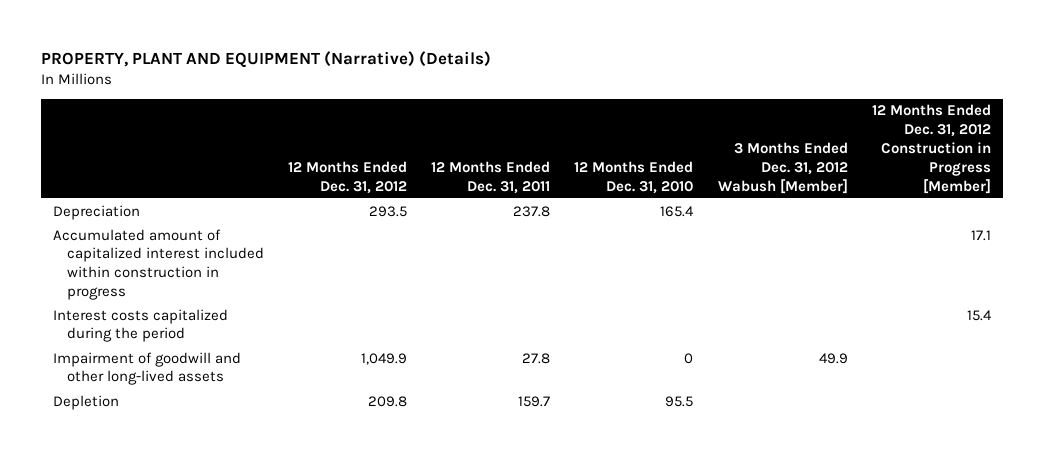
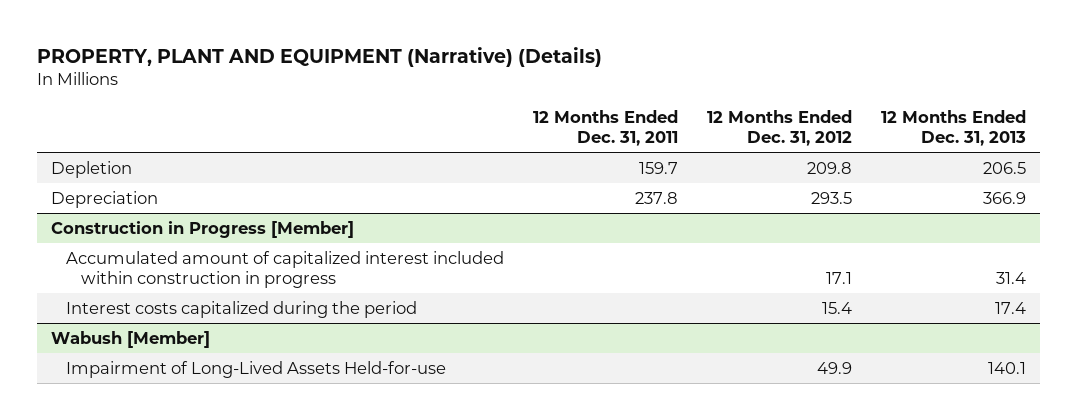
- | 12 Months Ended Dec. 31, 2012 | 12 Months Ended Dec. 31, 2011 | 12 Months Ended Dec. 31, 2010 | 3 Months Ended Dec. 31, 2012 Wabush [Member] | 12 Months Ended Dec. 31, 2012 Construction in Progress [Member]
+ | 12 Months Ended Dec. 31, 2011 | 12 Months Ended Dec. 31, 2012 | 12 Months Ended Dec. 31, 2013
- Accumulated amount of capitalized interest included within construction in progress | | | | | 17.1
- Interest costs capitalized during the period | | | | | 15.4
- Impairment of goodwill and other long-lived assets | 1,049.9 | 27.8 | 0 | 49.9 |
moved down: Depreciation | 237.8 | 293.5 | 366.9
+ Construction in Progress [Member]
+ Accumulated amount of capitalized interest included within construction in progress | | 17.1 | 31.4
+ Interest costs capitalized during the period | | 15.4 | 17.4
+ Wabush [Member]
+ Impairment of Long-Lived Assets Held-for-use | | 49.9 | 140.1

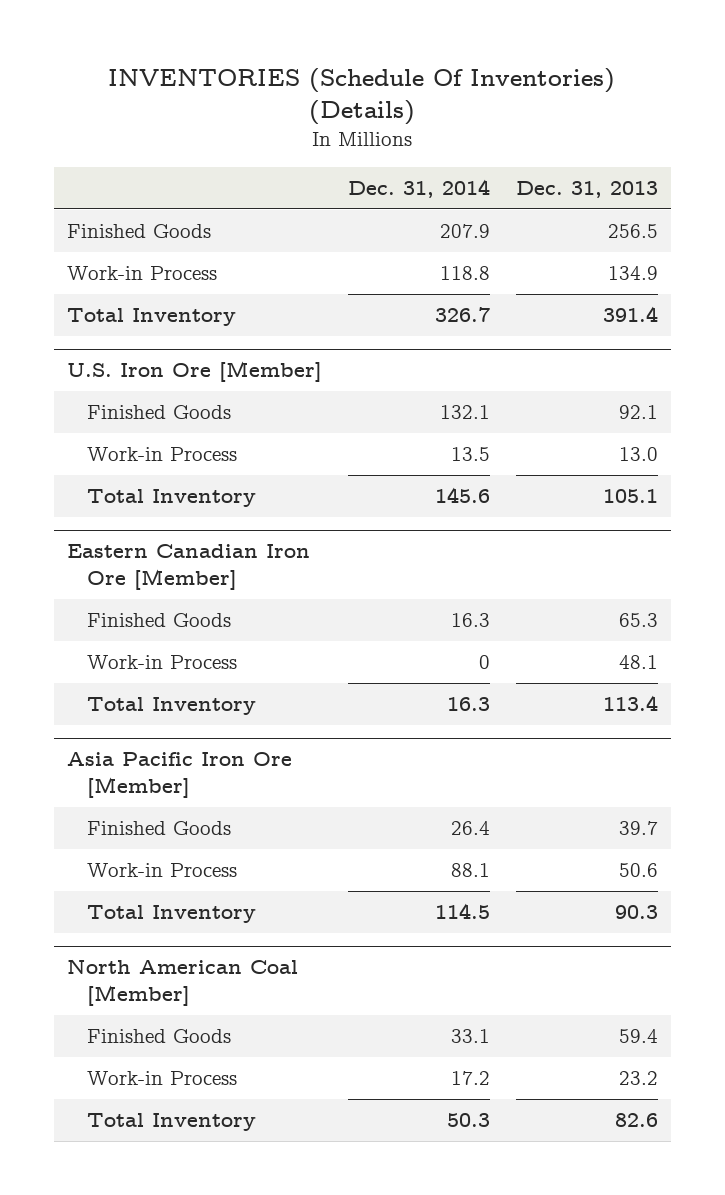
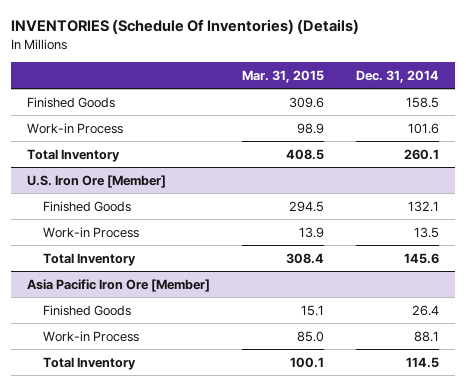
- | Dec. 31, 2014 | Dec. 31, 2013
+ | Mar. 31, 2015 | Dec. 31, 2014
- Finished Goods | 207.9 | 256.5
- Work-in Process | 118.8 | 134.9
- Total Inventory | 326.7 | 391.4
+ Finished Goods | 309.6 | 158.5
+ Work-in Process | 98.9 | 101.6
+ Total Inventory | 408.5 | 260.1
- Eastern Canadian Iron Ore [Member]
- Finished Goods | 16.3 | 65.3
- Work-in Process | 0 | 48.1
- Total Inventory | 16.3 | 113.4
- North American Coal [Member]
- Finished Goods | 33.1 | 59.4
- Work-in Process | 17.2 | 23.2
- Total Inventory | 50.3 | 82.6

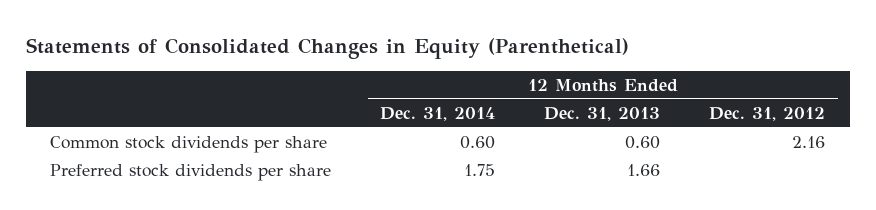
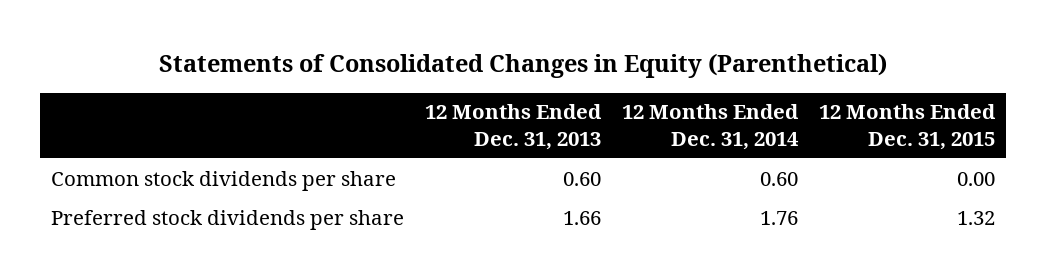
- | 12 Months Ended Dec. 31, 2014 | 12 Months Ended Dec. 31, 2013 | 12 Months Ended Dec. 31, 2012
+ | 12 Months Ended Dec. 31, 2013 | 12 Months Ended Dec. 31, 2014 | 12 Months Ended Dec. 31, 2015
- Preferred stock dividends per share | 1.75 | 1.66 |
+ Preferred stock dividends per share | 1.66 | 1.76 | 1.32

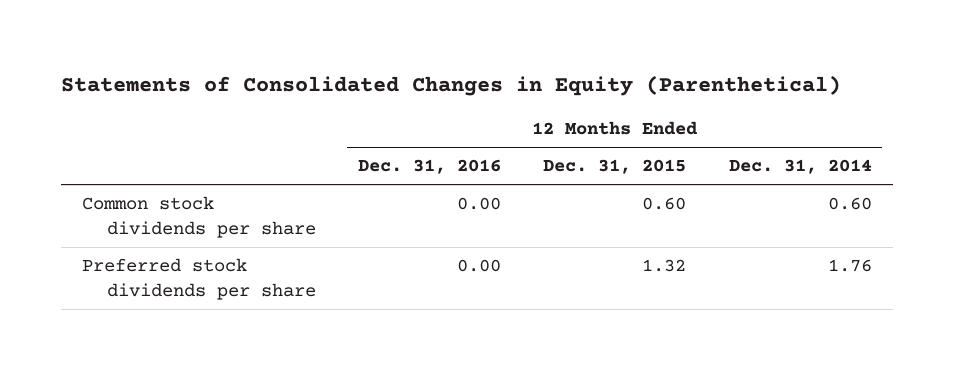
- | 12 Months Ended Dec. 31, 2013 | 12 Months Ended Dec. 31, 2014 | 12 Months Ended Dec. 31, 2015
+ | 12 Months Ended Dec. 31, 2016 | 12 Months Ended Dec. 31, 2015 | 12 Months Ended Dec. 31, 2014
- Common stock dividends per share | 0.60 | 0.60 | 0.00
+ Common stock dividends per share | 0.00 | 0.60 | 0.60

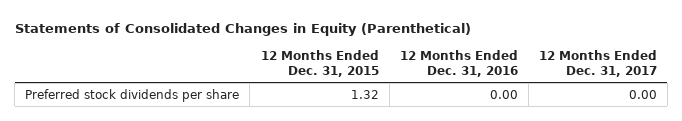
- | 12 Months Ended Dec. 31, 2016 | 12 Months Ended Dec. 31, 2015 | 12 Months Ended Dec. 31, 2014
+ | 12 Months Ended Dec. 31, 2015 | 12 Months Ended Dec. 31, 2016 | 12 Months Ended Dec. 31, 2017
- Common stock dividends per share | 0.00 | 0.60 | 0.60

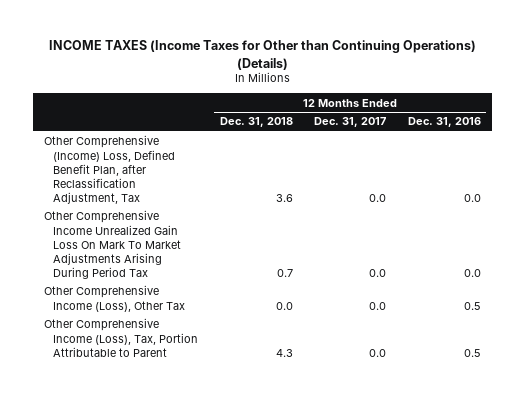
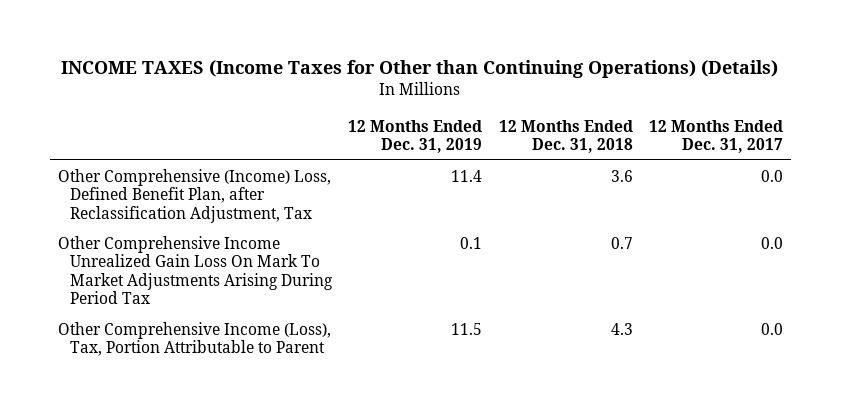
- | 12 Months Ended Dec. 31, 2018 | 12 Months Ended Dec. 31, 2017 | 12 Months Ended Dec. 31, 2016
+ | 12 Months Ended Dec. 31, 2019 | 12 Months Ended Dec. 31, 2018 | 12 Months Ended Dec. 31, 2017
- Other Comprehensive Income (Loss), Other Tax | 0.0 | 0.0 | 0.5

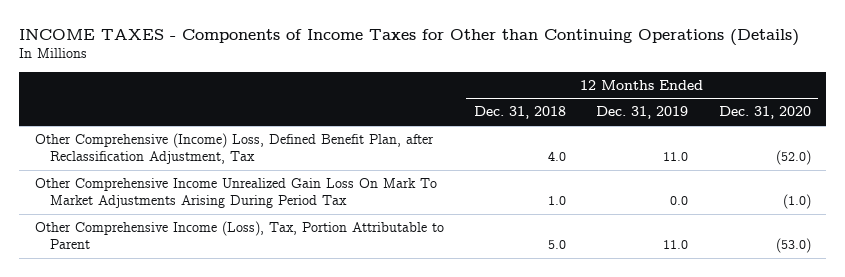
- INCOME TAXES (Income Taxes for Other than Continuing Operations) (Details)
+ INCOME TAXES - Components of Income Taxes for Other than Continuing Operations (Details)
- | 12 Months Ended Dec. 31, 2019 | 12 Months Ended Dec. 31, 2018 | 12 Months Ended Dec. 31, 2017
+ | 12 Months Ended Dec. 31, 2018 | 12 Months Ended Dec. 31, 2019 | 12 Months Ended Dec. 31, 2020
- Other Comprehensive (Income) Loss, Defined Benefit Plan, after Reclassification Adjustment, Tax | 11.4 | 3.6 | 0.0
- Other Comprehensive Income Unrealized Gain Loss On Mark To Market Adjustments Arising During Period Tax | 0.1 | 0.7 | 0.0
- Other Comprehensive Income (Loss), Tax, Portion Attributable to Parent | 11.5 | 4.3 | 0.0
+ Other Comprehensive (Income) Loss, Defined Benefit Plan, after Reclassification Adjustment, Tax | 4.0 | 11.0 | (52.0)
+ Other Comprehensive Income Unrealized Gain Loss On Mark To Market Adjustments Arising During Period Tax | 1.0 | 0.0 | (1.0)
+ Other Comprehensive Income (Loss), Tax, Portion Attributable to Parent | 5.0 | 11.0 | (53.0)

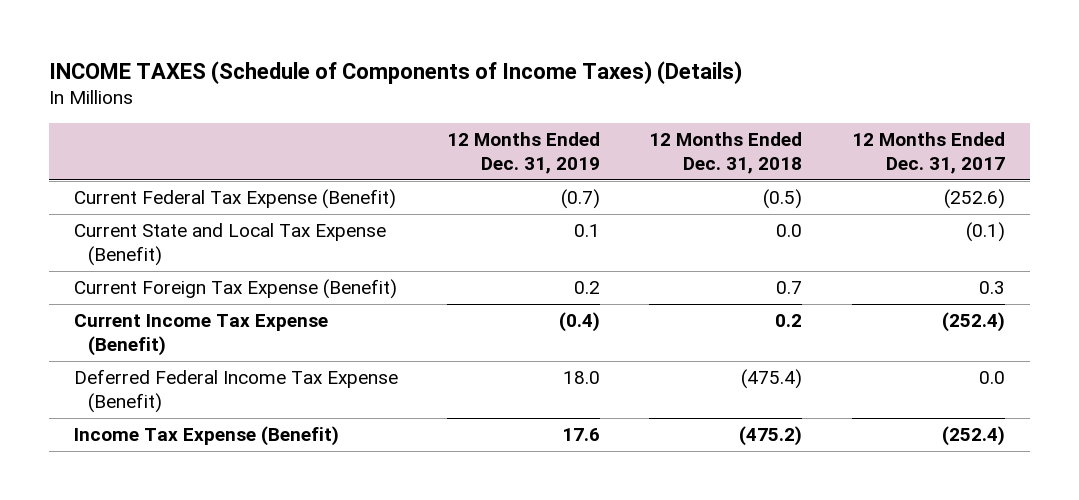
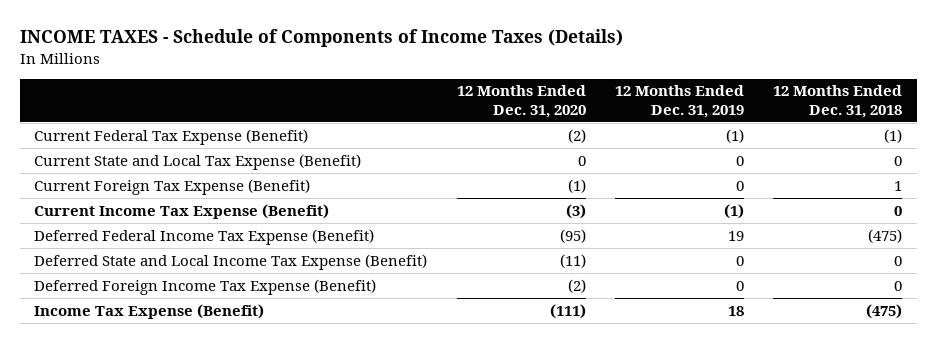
- INCOME TAXES (Schedule of Components of Income Taxes) (Details)
+ INCOME TAXES - Schedule of Components of Income Taxes (Details)
- | 12 Months Ended Dec. 31, 2019 | 12 Months Ended Dec. 31, 2018 | 12 Months Ended Dec. 31, 2017
+ | 12 Months Ended Dec. 31, 2020 | 12 Months Ended Dec. 31, 2019 | 12 Months Ended Dec. 31, 2018
- Current Federal Tax Expense (Benefit) | (0.7) | (0.5) | (252.6)
- Current State and Local Tax Expense (Benefit) | 0.1 | 0.0 | (0.1)
- Current Foreign Tax Expense (Benefit) | 0.2 | 0.7 | 0.3
- Current Income Tax Expense (Benefit) | (0.4) | 0.2 | (252.4)
- Deferred Federal Income Tax Expense (Benefit) | 18.0 | (475.4) | 0.0
- Income Tax Expense (Benefit) | 17.6 | (475.2) | (252.4)
+ Current Federal Tax Expense (Benefit) | (2) | (1) | (1)
+ Current State and Local Tax Expense (Benefit) | 0 | 0 | 0
+ Current Foreign Tax Expense (Benefit) | (1) | 0 | 1
+ Current Income Tax Expense (Benefit) | (3) | (1) | 0
+ Deferred Federal Income Tax Expense (Benefit) | (95) | 19 | (475)
+ Deferred State and Local Income Tax Expense (Benefit) | (11) | 0 | 0
+ Deferred Foreign Income Tax Expense (Benefit) | (2) | 0 | 0
+ Income Tax Expense (Benefit) | (111) | 18 | (475)

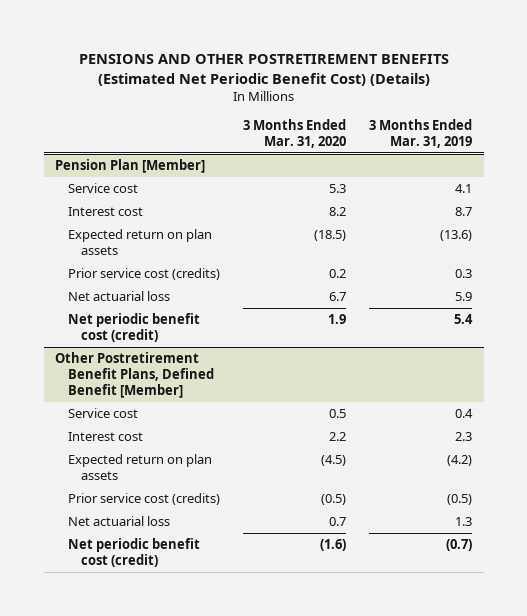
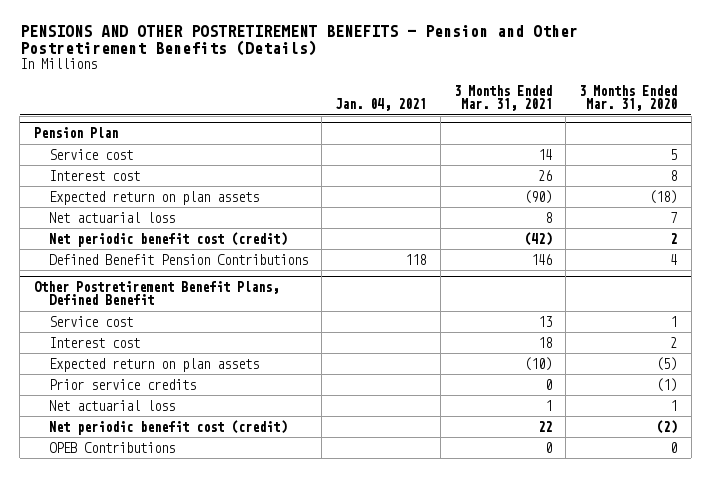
- PENSIONS AND OTHER POSTRETIREMENT BENEFITS (Estimated Net Periodic Benefit Cost) (Details)
+ PENSIONS AND OTHER POSTRETIREMENT BENEFITS - Pension and Other Postretirement Benefits (Details)
- | 3 Months Ended Mar. 31, 2020 | 3 Months Ended Mar. 31, 2019
+ | Jan. 04, 2021 | 3 Months Ended Mar. 31, 2021 | 3 Months Ended Mar. 31, 2020
- Pension Plan [Member]
- Service cost | 5.3 | 4.1
- Interest cost | 8.2 | 8.7
- Expected return on plan assets | (18.5) | (13.6)
- Prior service cost (credits) | 0.2 | 0.3
- Net actuarial loss | 6.7 | 5.9
- Net periodic benefit cost (credit) | 1.9 | 5.4
- Other Postretirement Benefit Plans, Defined Benefit [Member]
- Service cost | 0.5 | 0.4
- Interest cost | 2.2 | 2.3
- Expected return on plan assets | (4.5) | (4.2)
- Prior service cost (credits) | (0.5) | (0.5)
- Net actuarial loss | 0.7 | 1.3
- Net periodic benefit cost (credit) | (1.6) | (0.7)
+ Pension Plan
+ Service cost | | 14 | 5
+ Interest cost | | 26 | 8
+ Expected return on plan assets | | (90) | (18)
+ Net actuarial loss | | 8 | 7
+ Net periodic benefit cost (credit) | | (42) | 2
+ Defined Benefit Pension Contributions | 118 | 146 | 4
+ Other Postretirement Benefit Plans, Defined Benefit
+ Service cost | | 13 | 1
+ Interest cost | | 18 | 2
+ Expected return on plan assets | | (10) | (5)
+ Prior service credits | | 0 | (1)
+ Net actuarial loss | | 1 | 1
+ Net periodic benefit cost (credit) | | 22 | (2)
+ OPEB Contributions | | 0 | 0

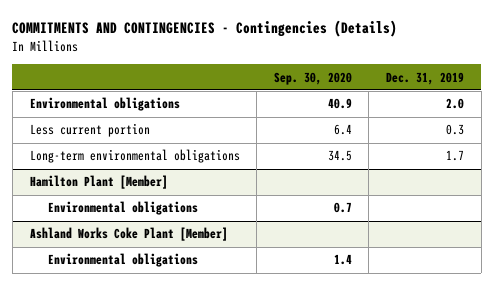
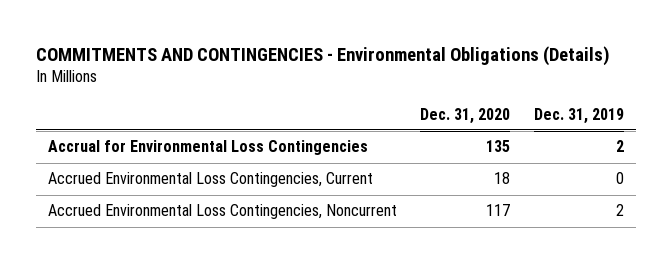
- COMMITMENTS AND CONTINGENCIES - Contingencies (Details)
+ COMMITMENTS AND CONTINGENCIES - Environmental Obligations (Details)
- | Sep. 30, 2020 | Dec. 31, 2019
+ | Dec. 31, 2020 | Dec. 31, 2019
- Environmental obligations | 40.9 | 2.0
- Less current portion | 6.4 | 0.3
- Long-term environmental obligations | 34.5 | 1.7
- Hamilton Plant [Member]
- Environmental obligations | 0.7 |
- Ashland Works Coke Plant [Member]
- Environmental obligations | 1.4 |
+ Accrual for Environmental Loss Contingencies | 135 | 2
+ Accrued Environmental Loss Contingencies, Current | 18 | 0
+ Accrued Environmental Loss Contingencies, Noncurrent | 117 | 2

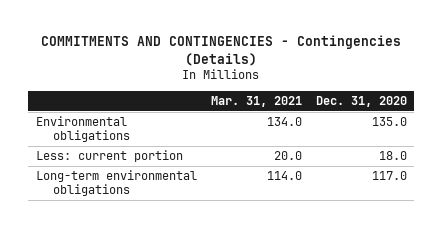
- COMMITMENTS AND CONTINGENCIES - Environmental Obligations (Details)
+ COMMITMENTS AND CONTINGENCIES - Contingencies (Details)
- | Dec. 31, 2020 | Dec. 31, 2019
+ | Mar. 31, 2021 | Dec. 31, 2020
- Accrual for Environmental Loss Contingencies | 135 | 2
- Accrued Environmental Loss Contingencies, Current | 18 | 0
- Accrued Environmental Loss Contingencies, Noncurrent | 117 | 2
+ Environmental obligations | 134.0 | 135.0
+ Less: current portion | 20.0 | 18.0
+ Long-term environmental obligations | 114.0 | 117.0

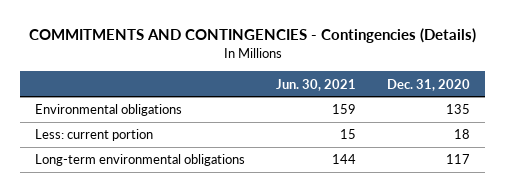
- | Mar. 31, 2021 | Dec. 31, 2020
+ | Jun. 30, 2021 | Dec. 31, 2020
- Environmental obligations | 134.0 | 135.0
- Less: current portion | 20.0 | 18.0
- Long-term environmental obligations | 114.0 | 117.0
+ Environmental obligations | 159 | 135
+ Less: current portion | 15 | 18
+ Long-term environmental obligations | 144 | 117

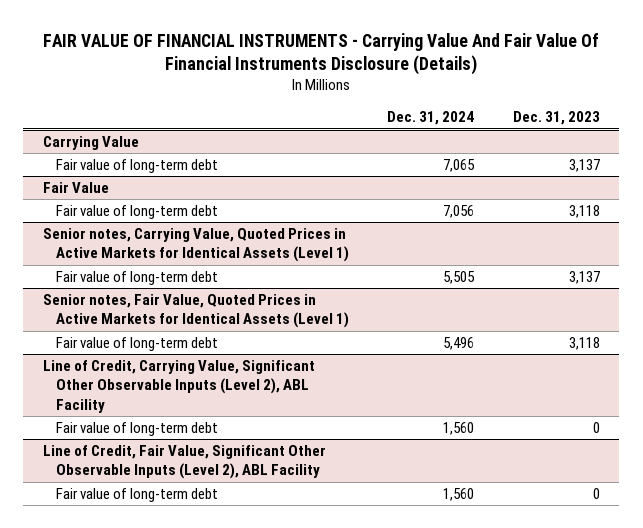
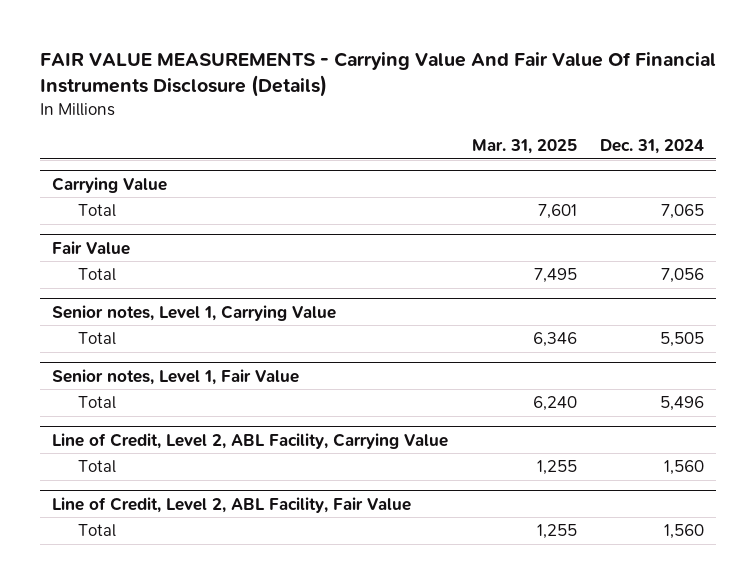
- FAIR VALUE OF FINANCIAL INSTRUMENTS - Carrying Value And Fair Value Of Financial Instruments Disclosure (Details)
+ FAIR VALUE MEASUREMENTS - Carrying Value And Fair Value Of Financial Instruments Disclosure (Details)
- | Dec. 31, 2024 | Dec. 31, 2023
+ | Mar. 31, 2025 | Dec. 31, 2024
@ Carrying Value
- Fair value of long-term debt | 7,065 | 3,137
+ Total | 7,601 | 7,065
@ Fair Value
- Fair value of long-term debt | 7,056 | 3,118
- Senior notes, Carrying Value, Quoted Prices in Active Markets for Identical Assets (Level 1)
- Fair value of long-term debt | 5,505 | 3,137
- Senior notes, Fair Value, Quoted Prices in Active Markets for Identical Assets (Level 1)
- Fair value of long-term debt | 5,496 | 3,118
- Line of Credit, Carrying Value, Significant Other Observable Inputs (Level 2), ABL Facility
- Fair value of long-term debt | 1,560 | 0
- Line of Credit, Fair Value, Significant Other Observable Inputs (Level 2), ABL Facility
- Fair value of long-term debt | 1,560 | 0
@ Fair Value
+ Total | 7,495 | 7,056
+ Senior notes, Level 1, Carrying Value
+ Total | 6,346 | 5,505
+ Senior notes, Level 1, Fair Value
+ Total | 6,240 | 5,496
+ Line of Credit, Level 2, ABL Facility, Carrying Value
+ Total | 1,255 | 1,560
+ Line of Credit, Level 2, ABL Facility, Fair Value
+ Total | 1,255 | 1,560

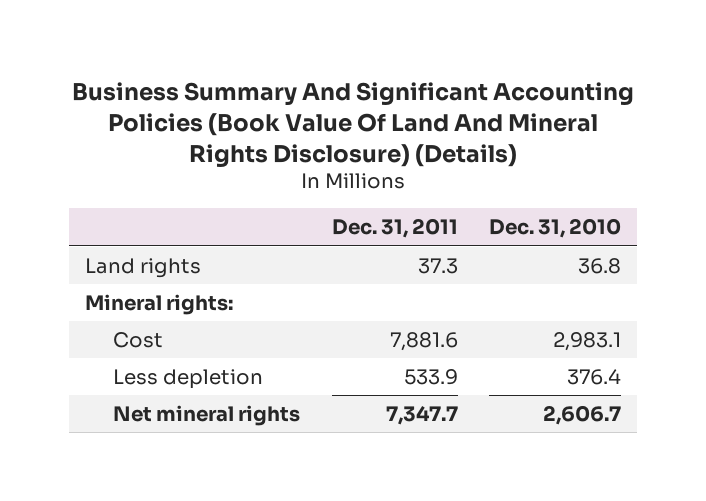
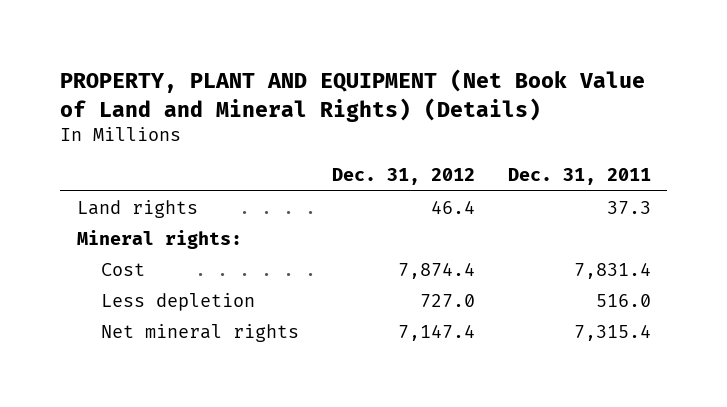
- Business Summary And Significant Accounting Policies (Book Value Of Land And Mineral Rights Disclosure) (Details)
+ PROPERTY, PLANT AND EQUIPMENT (Net Book Value of Land and Mineral Rights) (Details)
- | Dec. 31, 2011 | Dec. 31, 2010
+ | Dec. 31, 2012 | Dec. 31, 2011
- Cost | 7,881.6 | 2,983.1
- Less depletion | 533.9 | 376.4
- Net mineral rights | 7,347.7 | 2,606.7
+ Cost | 7,874.4 | 7,831.4
+ Less depletion | 727.0 | 516.0
+ Net mineral rights | 7,147.4 | 7,315.4

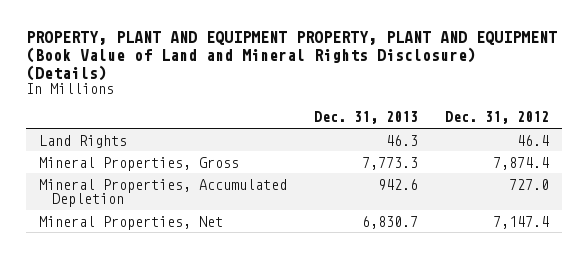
- PROPERTY, PLANT AND EQUIPMENT (Net Book Value of Land and Mineral Rights) (Details)
+ PROPERTY, PLANT AND EQUIPMENT PROPERTY, PLANT AND EQUIPMENT (Book Value of Land and Mineral Rights Disclosure) (Details)
- | Dec. 31, 2012 | Dec. 31, 2011
+ | Dec. 31, 2013 | Dec. 31, 2012
- Land rights | 46.4 | 37.3
- Mineral rights:
- Cost | 7,874.4 | 7,831.4
- Less depletion | 727.0 | 516.0
- Net mineral rights | 7,147.4 | 7,315.4
+ Land Rights | 46.3 | 46.4
+ Mineral Properties, Gross | 7,773.3 | 7,874.4
+ Mineral Properties, Accumulated Depletion | 942.6 | 727.0
+ Mineral Properties, Net | 6,830.7 | 7,147.4

